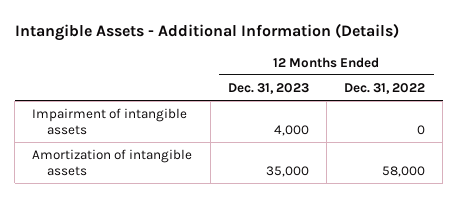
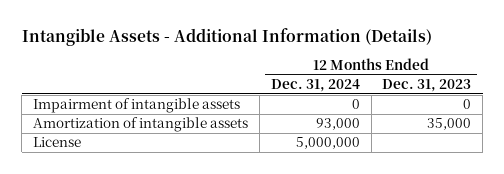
- | 12 Months Ended Dec. 31, 2023 | 12 Months Ended Dec. 31, 2022
+ | 12 Months Ended Dec. 31, 2024 | 12 Months Ended Dec. 31, 2023
- Impairment of intangible assets | 4,000 | 0
+ Impairment of intangible assets | 0 | 0
+ License | 5,000,000 |

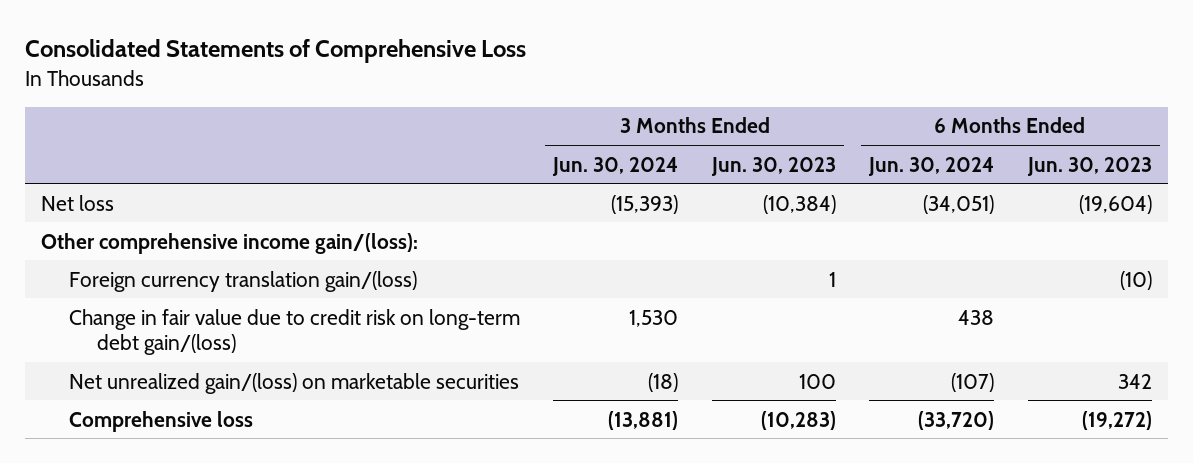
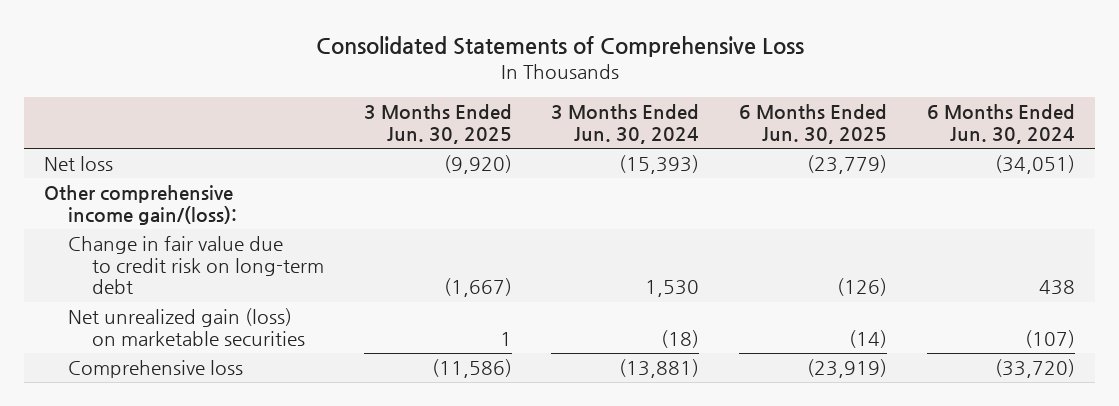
- | 3 Months Ended Jun. 30, 2024 | 3 Months Ended Jun. 30, 2023 | 6 Months Ended Jun. 30, 2024 | 6 Months Ended Jun. 30, 2023
+ | 3 Months Ended Jun. 30, 2025 | 3 Months Ended Jun. 30, 2024 | 6 Months Ended Jun. 30, 2025 | 6 Months Ended Jun. 30, 2024
- Foreign currency translation gain/(loss) | | 1 | | (10)
- Change in fair value due to credit risk on long-term debt gain/(loss) | 1,530 | | 438 |
- Net unrealized gain/(loss) on marketable securities | (18) | 100 | (107) | 342
+ Change in fair value due to credit risk on long-term debt | (1,667) | 1,530 | (126) | 438
+ Net unrealized gain (loss) on marketable securities | 1 | (18) | (14) | (107)

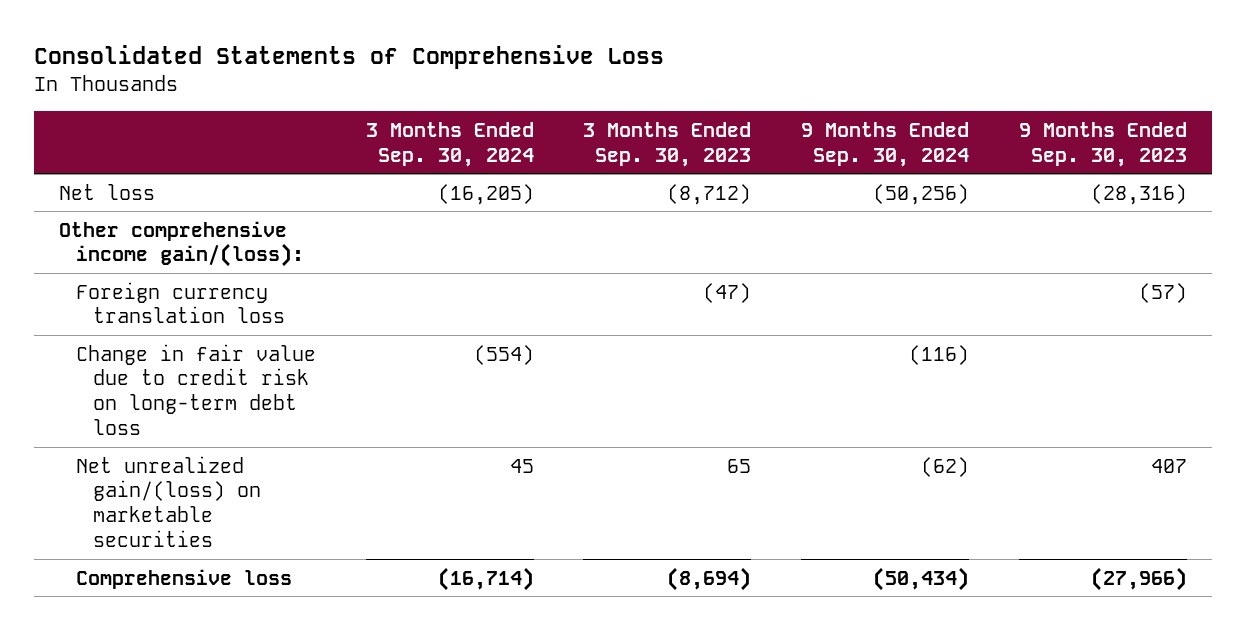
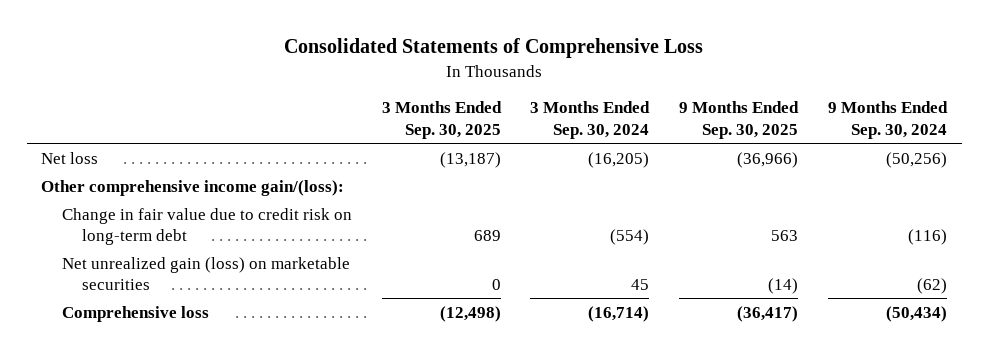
- | 3 Months Ended Sep. 30, 2024 | 3 Months Ended Sep. 30, 2023 | 9 Months Ended Sep. 30, 2024 | 9 Months Ended Sep. 30, 2023
+ | 3 Months Ended Sep. 30, 2025 | 3 Months Ended Sep. 30, 2024 | 9 Months Ended Sep. 30, 2025 | 9 Months Ended Sep. 30, 2024
- Foreign currency translation loss | | (47) | | (57)
- Change in fair value due to credit risk on long-term debt loss | (554) | | (116) |
- Net unrealized gain/(loss) on marketable securities | 45 | 65 | (62) | 407
+ Change in fair value due to credit risk on long-term debt | 689 | (554) | 563 | (116)
+ Net unrealized gain (loss) on marketable securities | 0 | 45 | (14) | (62)

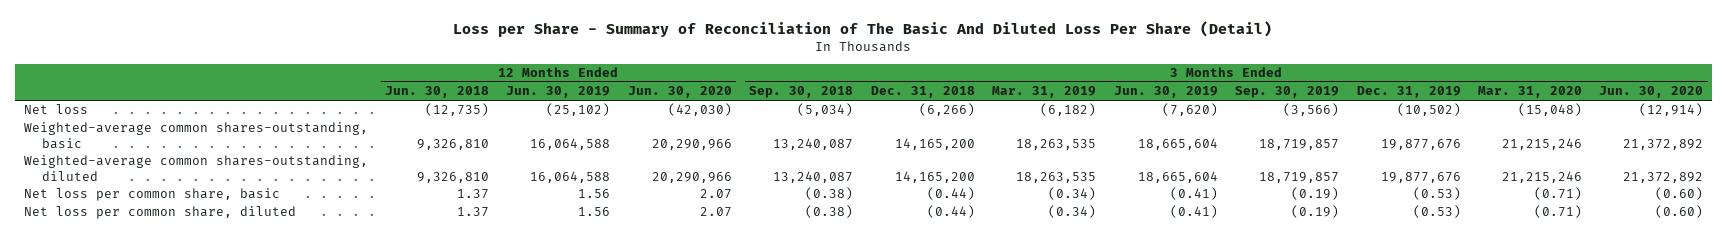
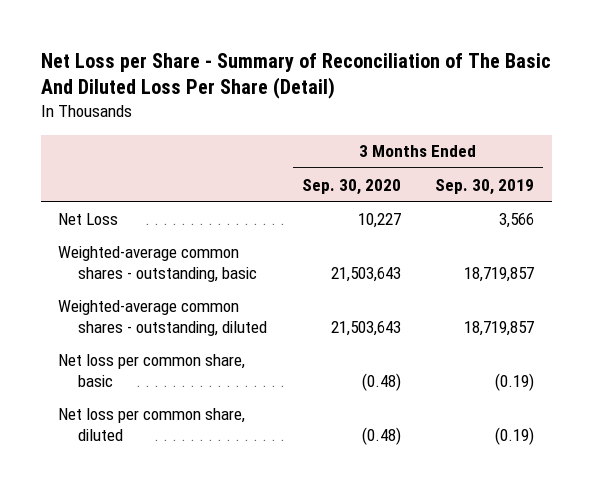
- Loss per Share - Summary of Reconciliation of The Basic And Diluted Loss Per Share (Detail)
+ Net Loss per Share - Summary of Reconciliation of The Basic And Diluted Loss Per Share (Detail)
- | 12 Months Ended Jun. 30, 2018 | 12 Months Ended Jun. 30, 2019 | 12 Months Ended Jun. 30, 2020 | 3 Months Ended Sep. 30, 2018 | 3 Months Ended Dec. 31, 2018 | 3 Months Ended Mar. 31, 2019 | 3 Months Ended Jun. 30, 2019 | 3 Months Ended Sep. 30, 2019 | 3 Months Ended Dec. 31, 2019 | 3 Months Ended Mar. 31, 2020 | 3 Months Ended Jun. 30, 2020
+ | 3 Months Ended Sep. 30, 2020 | 3 Months Ended Sep. 30, 2019
- Net loss | (12,735) | (25,102) | (42,030) | (5,034) | (6,266) | (6,182) | (7,620) | (3,566) | (10,502) | (15,048) | (12,914)
- Weighted-average common shares-outstanding, basic | 9,326,810 | 16,064,588 | 20,290,966 | 13,240,087 | 14,165,200 | 18,263,535 | 18,665,604 | 18,719,857 | 19,877,676 | 21,215,246 | 21,372,892
- Weighted-average common shares-outstanding, diluted | 9,326,810 | 16,064,588 | 20,290,966 | 13,240,087 | 14,165,200 | 18,263,535 | 18,665,604 | 18,719,857 | 19,877,676 | 21,215,246 | 21,372,892
+ Net Loss | 10,227 | 3,566
+ Weighted-average common shares - outstanding, basic | 21,503,643 | 18,719,857
+ Weighted-average common shares - outstanding, diluted | 21,503,643 | 18,719,857

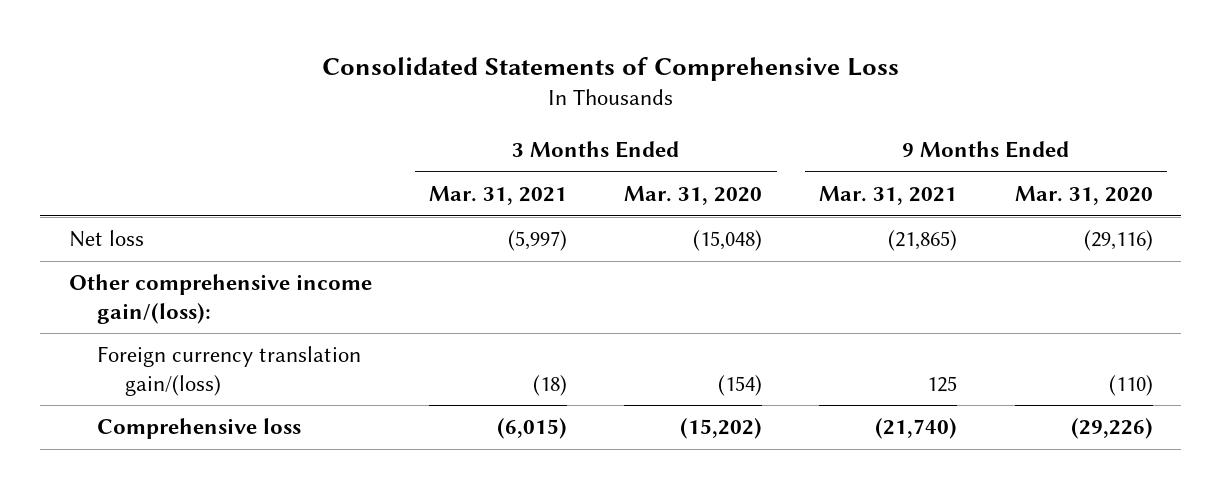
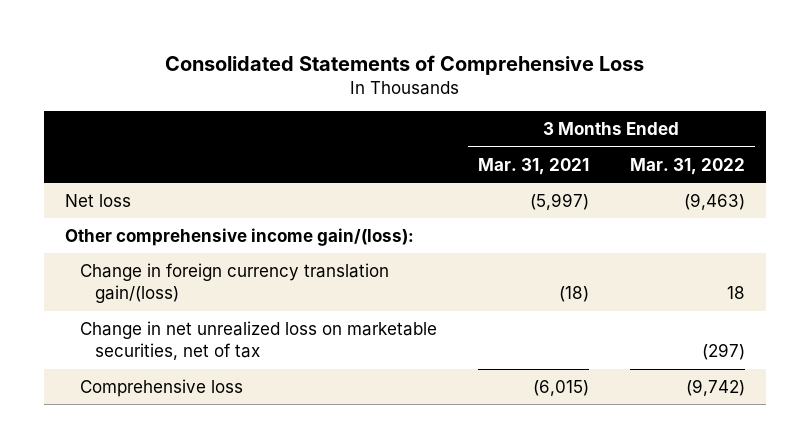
- | 3 Months Ended Mar. 31, 2021 | 3 Months Ended Mar. 31, 2020 | 9 Months Ended Mar. 31, 2021 | 9 Months Ended Mar. 31, 2020
+ | 3 Months Ended Mar. 31, 2021 | 3 Months Ended Mar. 31, 2022
- Foreign currency translation gain/(loss) | (18) | (154) | 125 | (110)
+ Change in foreign currency translation gain/(loss) | (18) | 18
+ Change in net unrealized loss on marketable securities, net of tax | | (297)

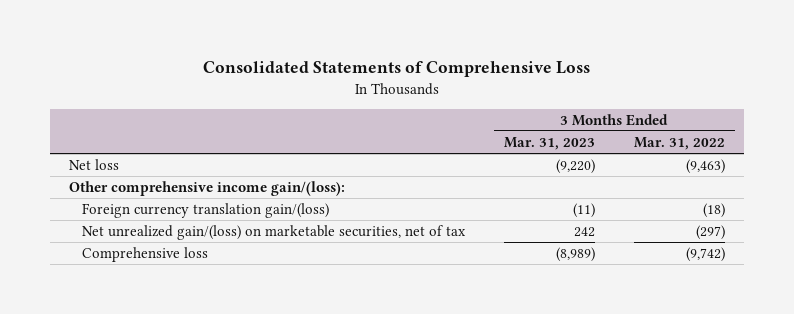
- | 3 Months Ended Mar. 31, 2021 | 3 Months Ended Mar. 31, 2022
+ | 3 Months Ended Mar. 31, 2023 | 3 Months Ended Mar. 31, 2022
- Change in foreign currency translation gain/(loss) | (18) | 18
- Change in net unrealized loss on marketable securities, net of tax | | (297)
+ Foreign currency translation gain/(loss) | (11) | (18)
+ Net unrealized gain/(loss) on marketable securities, net of tax | 242 | (297)

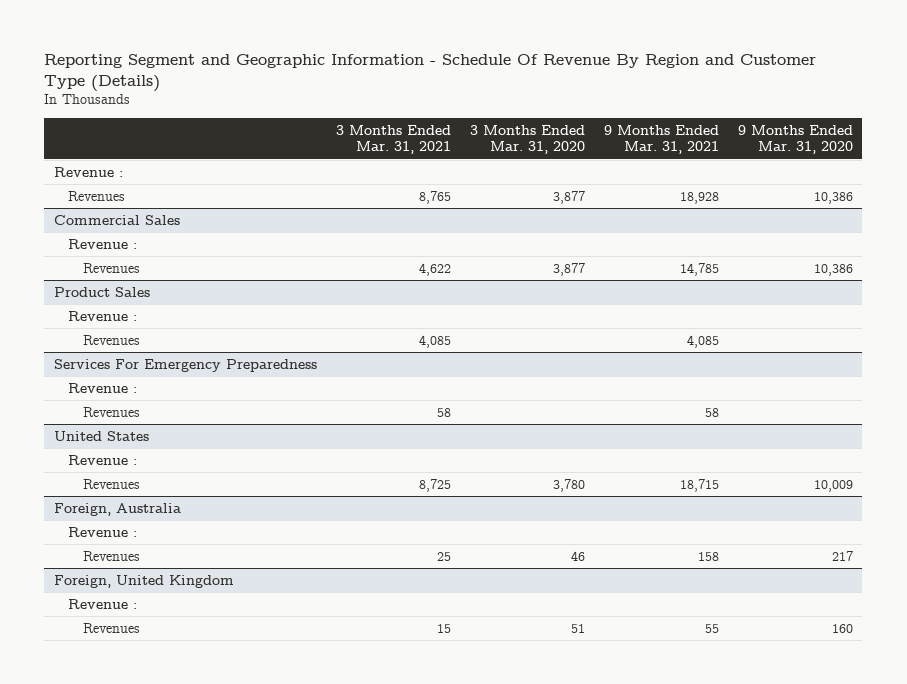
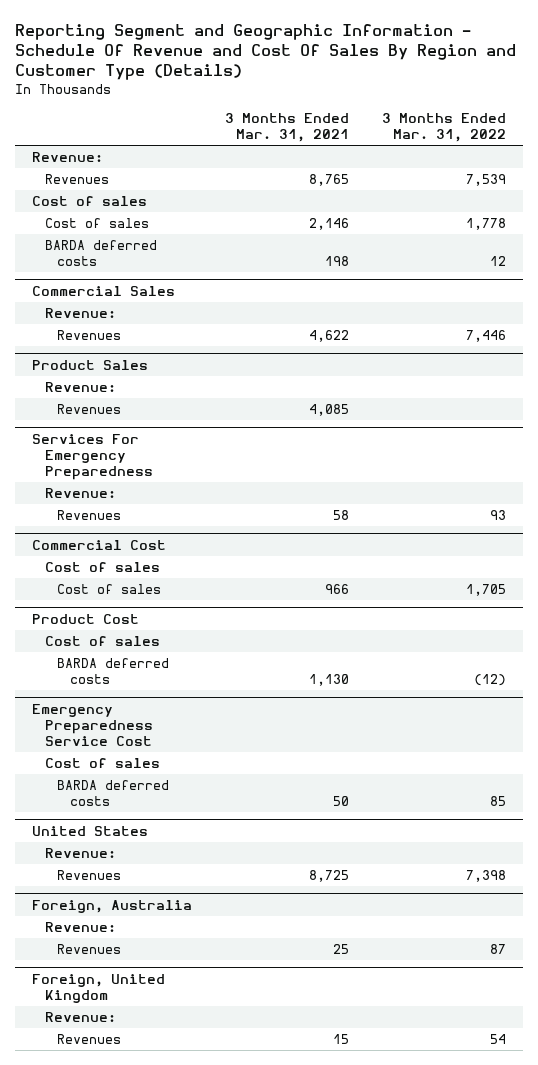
- Reporting Segment and Geographic Information - Schedule Of Revenue By Region and Customer Type (Details)
+ Reporting Segment and Geographic Information - Schedule Of Revenue and Cost Of Sales By Region and Customer Type (Details)
- | 3 Months Ended Mar. 31, 2021 | 3 Months Ended Mar. 31, 2020 | 9 Months Ended Mar. 31, 2021 | 9 Months Ended Mar. 31, 2020
+ | 3 Months Ended Mar. 31, 2021 | 3 Months Ended Mar. 31, 2022
- Revenue :
+ Revenue:
+ Cost of sales
+ Cost of sales | 2,146 | 1,778
+ BARDA deferred costs | 198 | 12
@ Commercial Sales
- Revenue :
+ Revenue:
@ Product Sales
- Revenue :
+ Revenue:
@ Services For Emergency Preparedness
- Revenue :
+ Revenue:
+ Commercial Cost
+ Cost of sales
+ Cost of sales | 966 | 1,705
+ Product Cost
+ Cost of sales
+ BARDA deferred costs | 1,130 | (12)
+ Emergency Preparedness Service Cost
+ Cost of sales
+ BARDA deferred costs | 50 | 85
@ United States
- Revenue :
+ Revenue:
@ Foreign, Australia
- Revenue :
+ Revenue:
@ Foreign, United Kingdom
- Revenue :
+ Revenue:

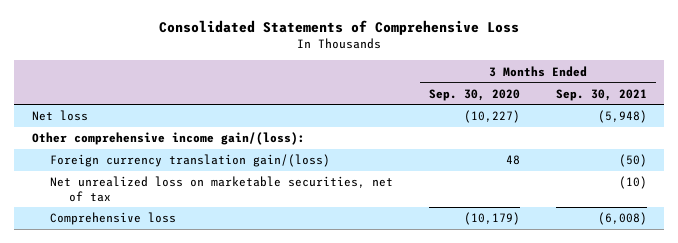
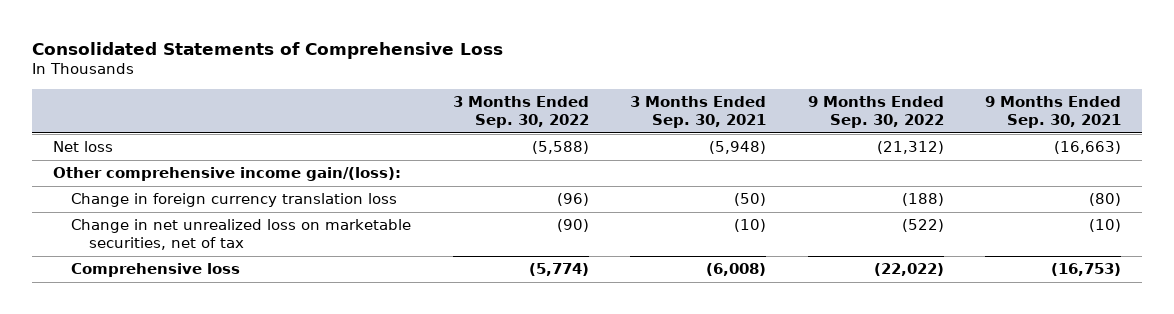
- | 3 Months Ended Sep. 30, 2020 | 3 Months Ended Sep. 30, 2021
+ | 3 Months Ended Sep. 30, 2022 | 3 Months Ended Sep. 30, 2021 | 9 Months Ended Sep. 30, 2022 | 9 Months Ended Sep. 30, 2021
- Foreign currency translation gain/(loss) | 48 | (50)
- Net unrealized loss on marketable securities, net of tax | | (10)
+ Change in foreign currency translation loss | (96) | (50) | (188) | (80)
+ Change in net unrealized loss on marketable securities, net of tax | (90) | (10) | (522) | (10)

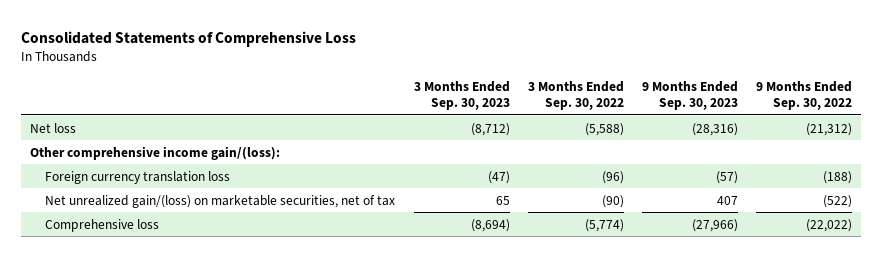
- | 3 Months Ended Sep. 30, 2022 | 3 Months Ended Sep. 30, 2021 | 9 Months Ended Sep. 30, 2022 | 9 Months Ended Sep. 30, 2021
+ | 3 Months Ended Sep. 30, 2023 | 3 Months Ended Sep. 30, 2022 | 9 Months Ended Sep. 30, 2023 | 9 Months Ended Sep. 30, 2022
- Change in foreign currency translation loss | (96) | (50) | (188) | (80)
- Change in net unrealized loss on marketable securities, net of tax | (90) | (10) | (522) | (10)
+ Foreign currency translation loss | (47) | (96) | (57) | (188)
+ Net unrealized gain/(loss) on marketable securities, net of tax | 65 | (90) | 407 | (522)

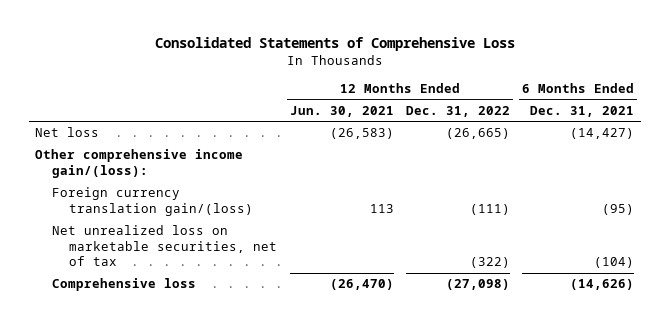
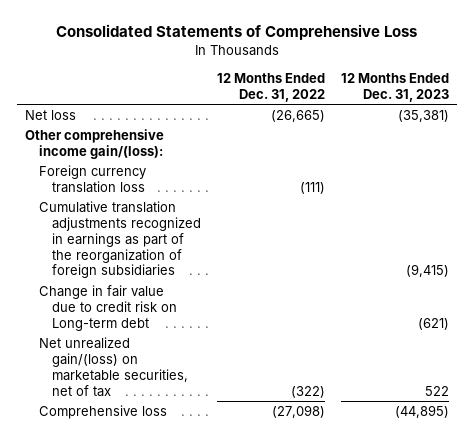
- | 12 Months Ended Jun. 30, 2021 | 12 Months Ended Dec. 31, 2022 | 6 Months Ended Dec. 31, 2021
+ | 12 Months Ended Dec. 31, 2022 | 12 Months Ended Dec. 31, 2023
- Foreign currency translation gain/(loss) | 113 | (111) | (95)
- Net unrealized loss on marketable securities, net of tax | | (322) | (104)
+ Foreign currency translation loss | (111) |
+ Cumulative translation adjustments recognized in earnings as part of the reorganization of foreign subsidiaries | | (9,415)
+ Change in fair value due to credit risk on Long-term debt | | (621)
+ Net unrealized gain/(loss) on marketable securities, net of tax | (322) | 522

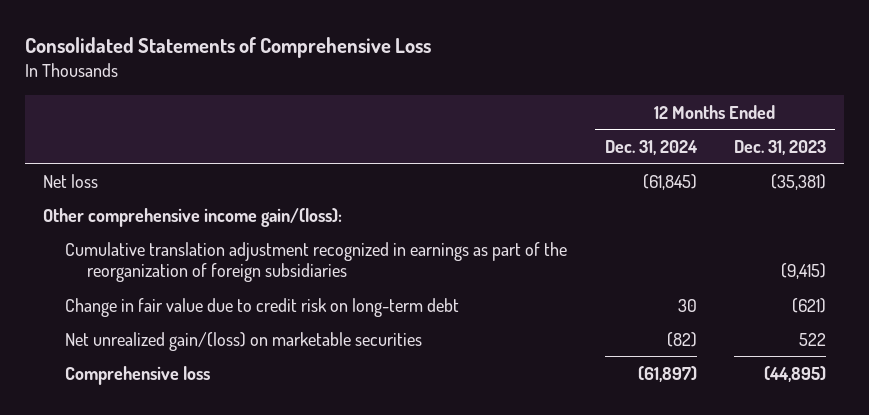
- | 12 Months Ended Dec. 31, 2022 | 12 Months Ended Dec. 31, 2023
+ | 12 Months Ended Dec. 31, 2024 | 12 Months Ended Dec. 31, 2023
- Foreign currency translation loss | (111) |
- Cumulative translation adjustments recognized in earnings as part of the reorganization of foreign subsidiaries | | (9,415)
- Change in fair value due to credit risk on Long-term debt | | (621)
- Net unrealized gain/(loss) on marketable securities, net of tax | (322) | 522
+ Cumulative translation adjustment recognized in earnings as part of the reorganization of foreign subsidiaries | | (9,415)
+ Change in fair value due to credit risk on long-term debt | 30 | (621)
+ Net unrealized gain/(loss) on marketable securities | (82) | 522

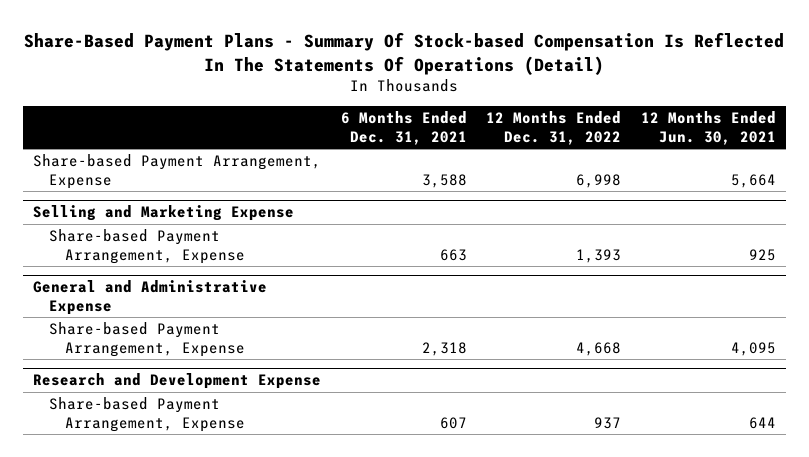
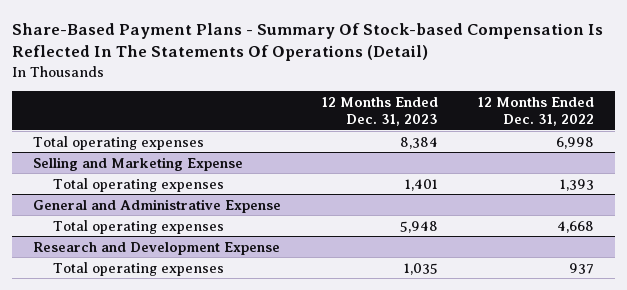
- | 6 Months Ended Dec. 31, 2021 | 12 Months Ended Dec. 31, 2022 | 12 Months Ended Jun. 30, 2021
+ | 12 Months Ended Dec. 31, 2023 | 12 Months Ended Dec. 31, 2022
- Share-based Payment Arrangement, Expense | 3,588 | 6,998 | 5,664
+ Total operating expenses | 8,384 | 6,998
@ Selling and Marketing Expense
- Share-based Payment Arrangement, Expense | 663 | 1,393 | 925
+ Total operating expenses | 1,401 | 1,393
@ General and Administrative Expense
- Share-based Payment Arrangement, Expense | 2,318 | 4,668 | 4,095
+ Total operating expenses | 5,948 | 4,668
@ Research and Development Expense
- Share-based Payment Arrangement, Expense | 607 | 937 | 644
+ Total operating expenses | 1,035 | 937

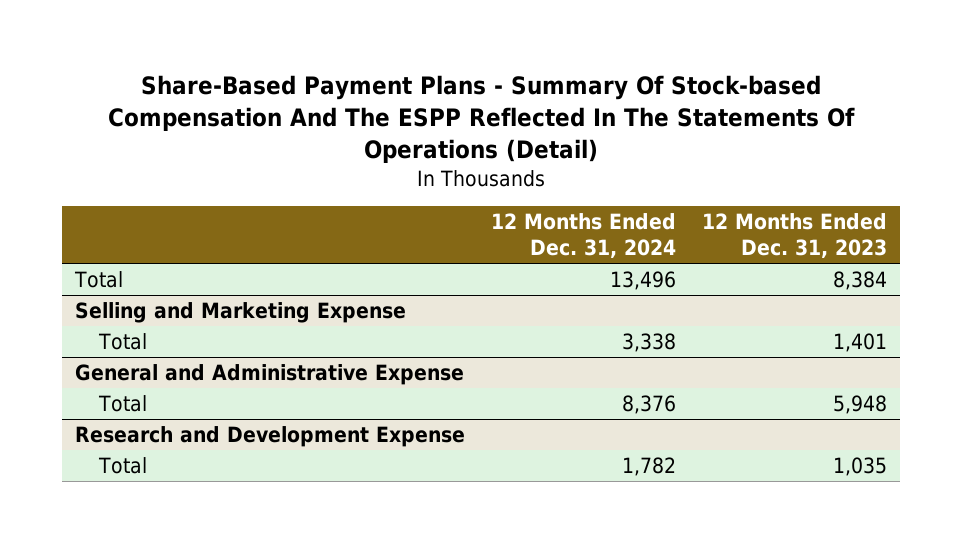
- Share-Based Payment Plans - Summary Of Stock-based Compensation Is Reflected In The Statements Of Operations (Detail)
+ Share-Based Payment Plans - Summary Of Stock-based Compensation And The ESPP Reflected In The Statements Of Operations (Detail)
- | 12 Months Ended Dec. 31, 2023 | 12 Months Ended Dec. 31, 2022
+ | 12 Months Ended Dec. 31, 2024 | 12 Months Ended Dec. 31, 2023
- Total operating expenses | 8,384 | 6,998
+ Total | 13,496 | 8,384
@ Selling and Marketing Expense
- Total operating expenses | 1,401 | 1,393
+ Total | 3,338 | 1,401
@ General and Administrative Expense
- Total operating expenses | 5,948 | 4,668
+ Total | 8,376 | 5,948
@ Research and Development Expense
- Total operating expenses | 1,035 | 937
+ Total | 1,782 | 1,035

